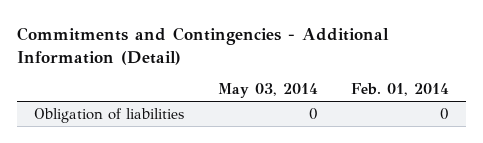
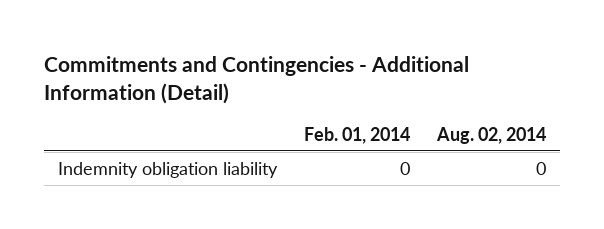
- | May 03, 2014 | Feb. 01, 2014
+ | Feb. 01, 2014 | Aug. 02, 2014
- Obligation of liabilities | 0 | 0
+ Indemnity obligation liability | 0 | 0

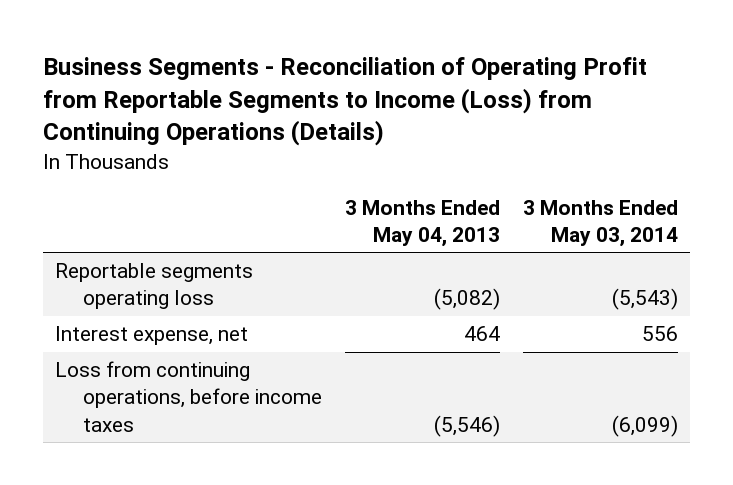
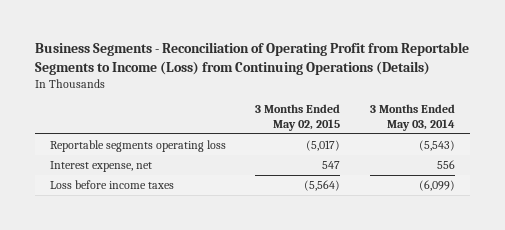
- | 3 Months Ended May 04, 2013 | 3 Months Ended May 03, 2014
+ | 3 Months Ended May 02, 2015 | 3 Months Ended May 03, 2014
- Loss from continuing operations, before income taxes | (5,546) | (6,099)
+ Loss before income taxes | (5,564) | (6,099)

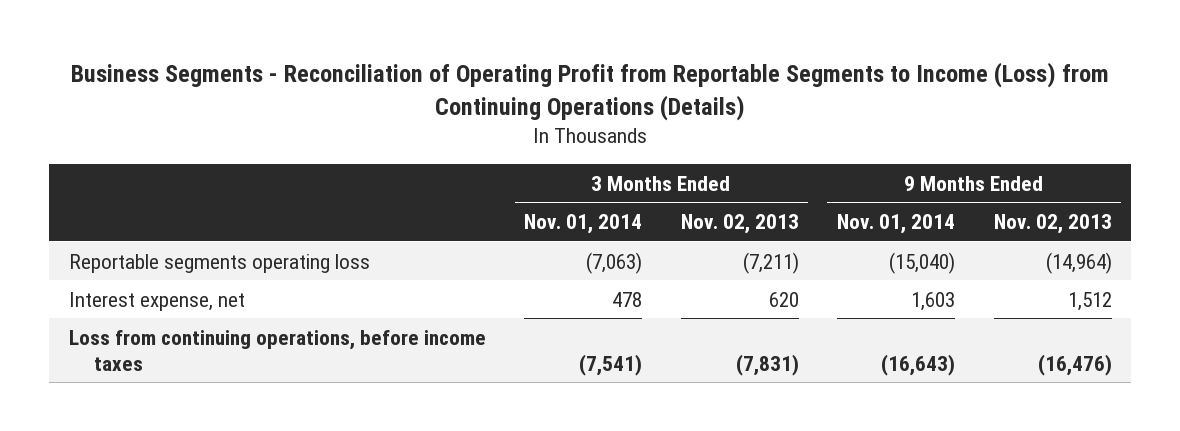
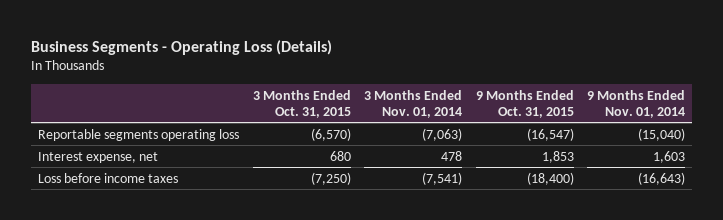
- Business Segments - Reconciliation of Operating Profit from Reportable Segments to Income (Loss) from Continuing Operations (Details)
+ Business Segments - Operating Loss (Details)
- | 3 Months Ended Nov. 01, 2014 | 3 Months Ended Nov. 02, 2013 | 9 Months Ended Nov. 01, 2014 | 9 Months Ended Nov. 02, 2013
+ | 3 Months Ended Oct. 31, 2015 | 3 Months Ended Nov. 01, 2014 | 9 Months Ended Oct. 31, 2015 | 9 Months Ended Nov. 01, 2014
- Loss from continuing operations, before income taxes | (7,541) | (7,831) | (16,643) | (16,476)
+ Loss before income taxes | (7,250) | (7,541) | (18,400) | (16,643)

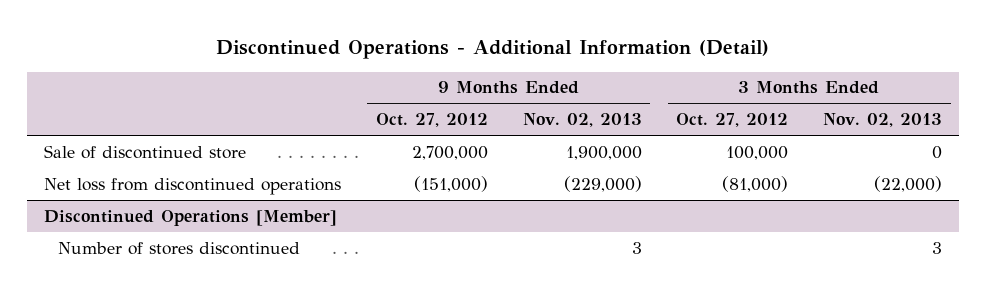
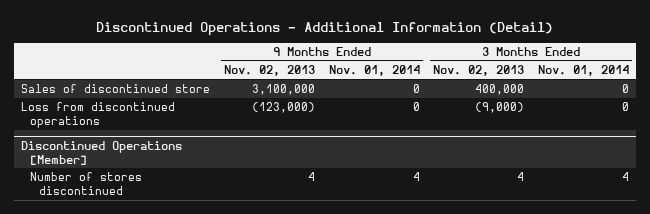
- | 9 Months Ended Oct. 27, 2012 | 9 Months Ended Nov. 02, 2013 | 3 Months Ended Oct. 27, 2012 | 3 Months Ended Nov. 02, 2013
+ | 9 Months Ended Nov. 02, 2013 | 9 Months Ended Nov. 01, 2014 | 3 Months Ended Nov. 02, 2013 | 3 Months Ended Nov. 01, 2014
- Sale of discontinued store | 2,700,000 | 1,900,000 | 100,000 | 0
- Net loss from discontinued operations | (151,000) | (229,000) | (81,000) | (22,000)
+ Sales of discontinued store | 3,100,000 | 0 | 400,000 | 0
+ Loss from discontinued operations | (123,000) | 0 | (9,000) | 0
@ Discontinued Operations [Member]
- Number of stores discontinued | | 3 | | 3
+ Number of stores discontinued | 4 | 4 | 4 | 4

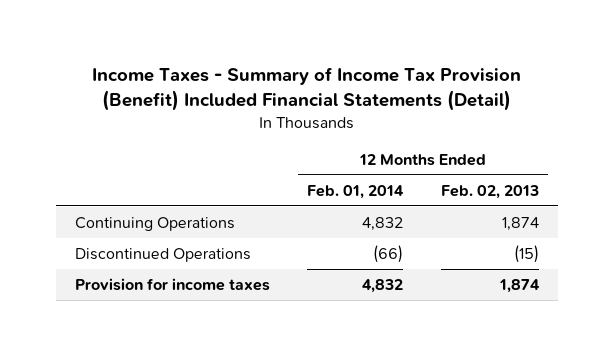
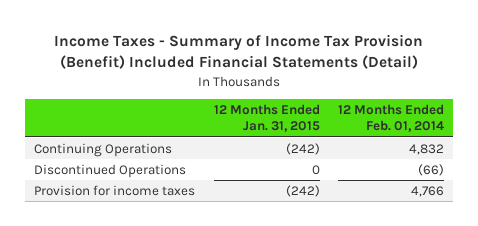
- | 12 Months Ended Feb. 01, 2014 | 12 Months Ended Feb. 02, 2013
+ | 12 Months Ended Jan. 31, 2015 | 12 Months Ended Feb. 01, 2014
- Provision for income taxes | 4,832 | 1,874
+ Provision for income taxes | (242) | 4,766

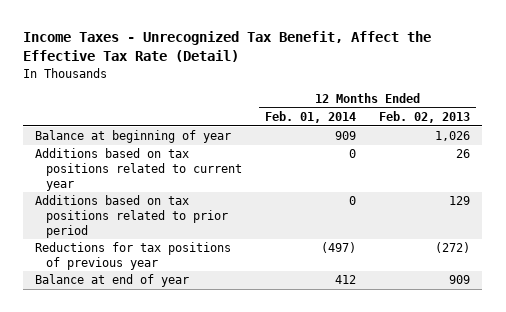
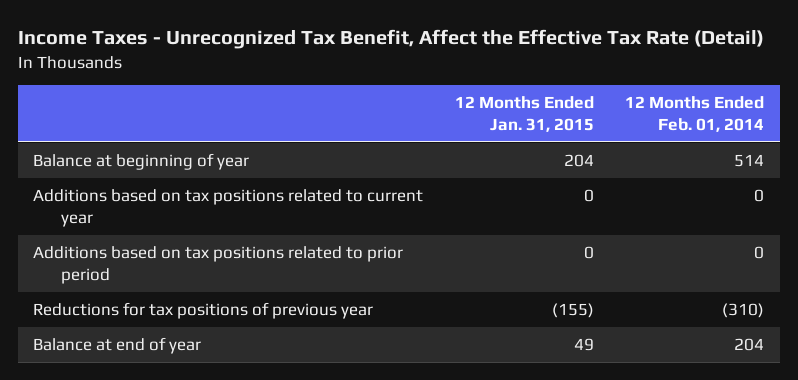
- | 12 Months Ended Feb. 01, 2014 | 12 Months Ended Feb. 02, 2013
+ | 12 Months Ended Jan. 31, 2015 | 12 Months Ended Feb. 01, 2014
- Balance at beginning of year | 909 | 1,026
+ Balance at beginning of year | 204 | 514
- Reductions for tax positions of previous year | (497) | (272)
- Balance at end of year | 412 | 909
+ Reductions for tax positions of previous year | (155) | (310)
+ Balance at end of year | 49 | 204

